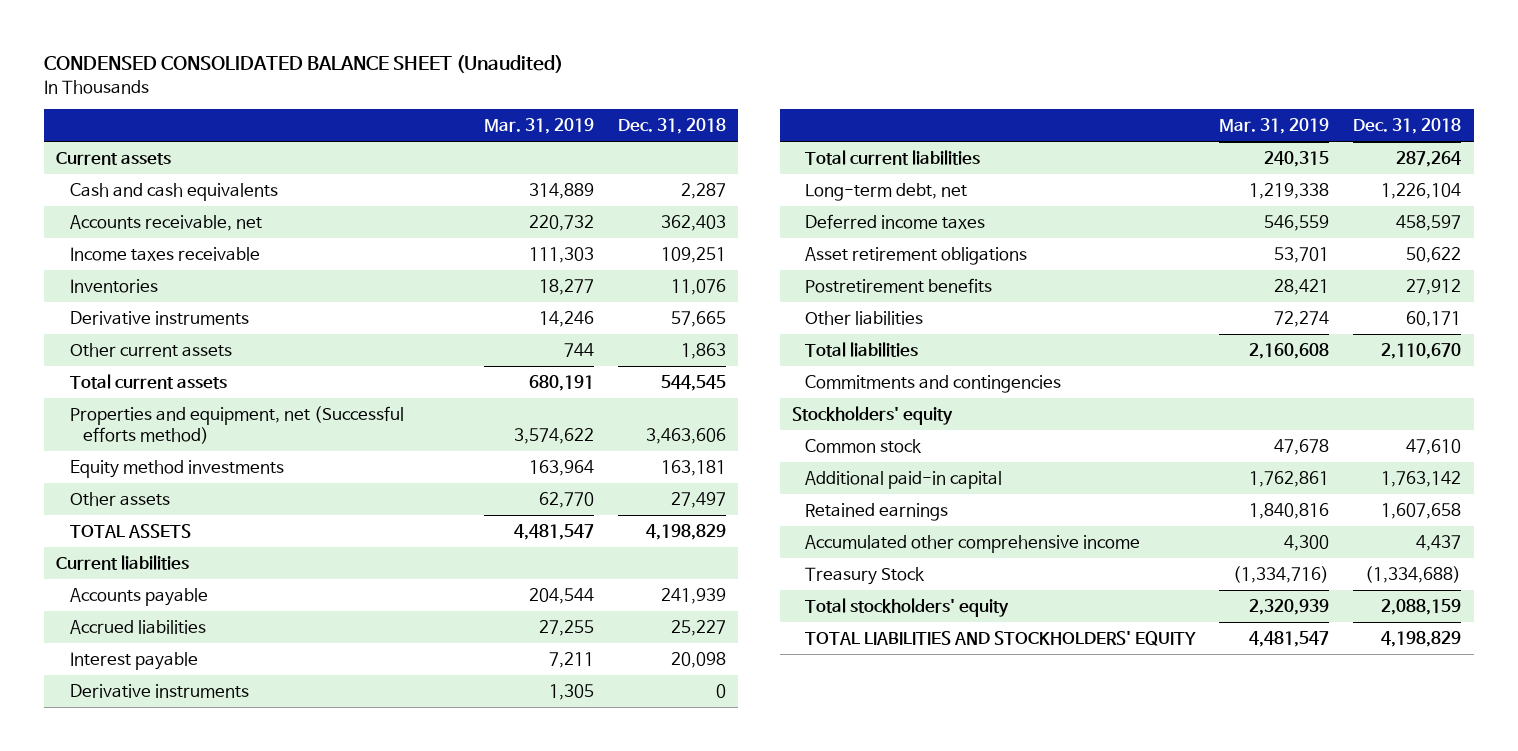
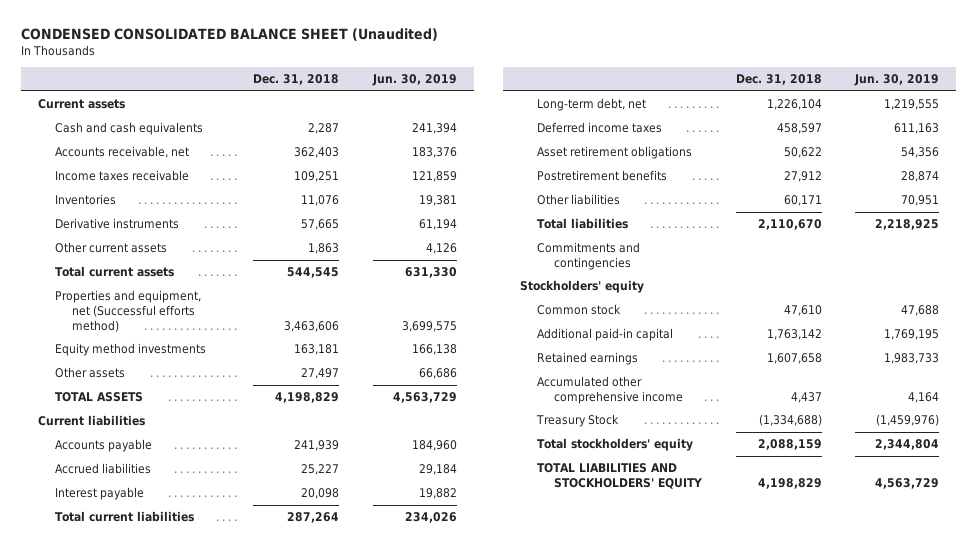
- | Mar. 31, 2019 | Dec. 31, 2018
+ | Dec. 31, 2018 | Jun. 30, 2019
- Derivative instruments | 1,305 | 0

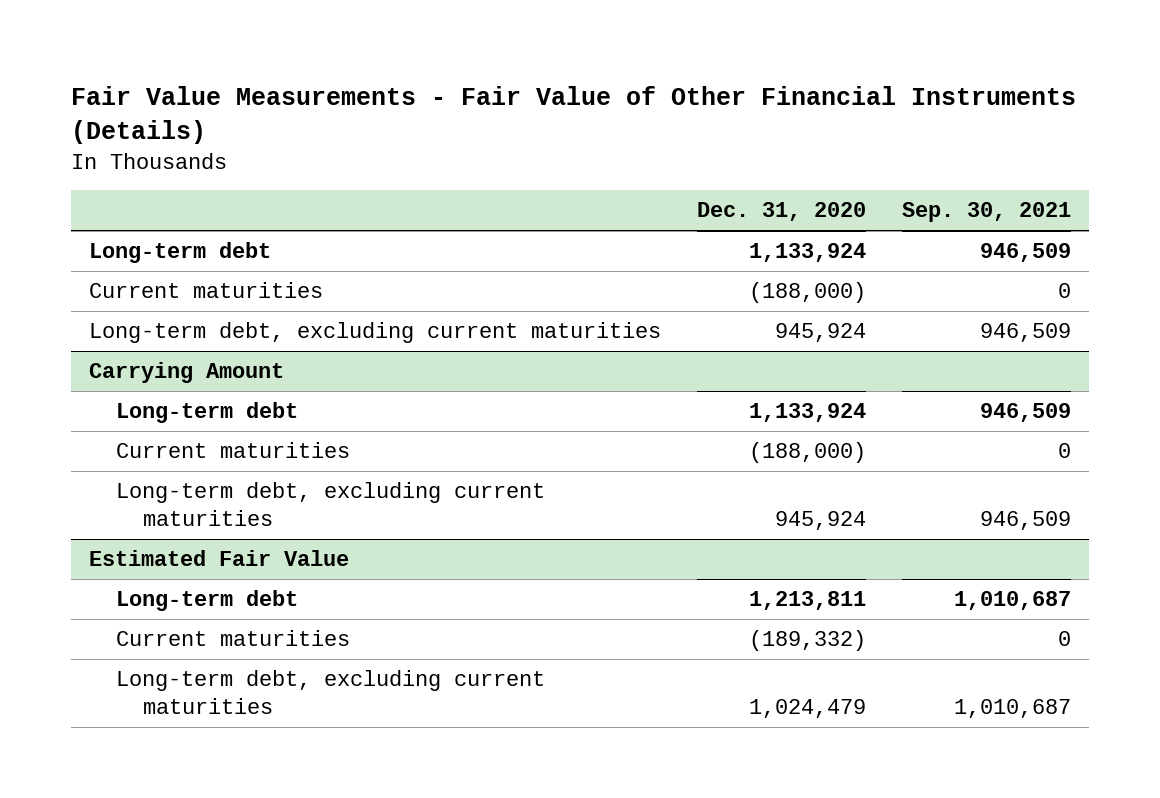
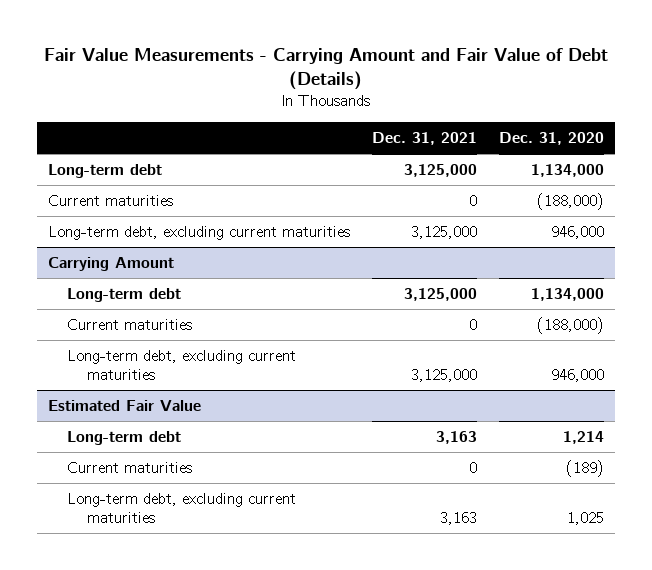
- Fair Value Measurements - Fair Value of Other Financial Instruments (Details)
+ Fair Value Measurements - Carrying Amount and Fair Value of Debt (Details)
- | Dec. 31, 2020 | Sep. 30, 2021
+ | Dec. 31, 2021 | Dec. 31, 2020
- Long-term debt | 1,133,924 | 946,509
+ Long-term debt | 3,125,000 | 1,134,000
- Long-term debt, excluding current maturities | 945,924 | 946,509
+ Long-term debt, excluding current maturities | 3,125,000 | 946,000
@ Carrying Amount
- Long-term debt | 1,133,924 | 946,509
+ Long-term debt | 3,125,000 | 1,134,000
- Long-term debt, excluding current maturities | 945,924 | 946,509
+ Long-term debt, excluding current maturities | 3,125,000 | 946,000
@ Estimated Fair Value
- Long-term debt | 1,213,811 | 1,010,687
- Current maturities | (189,332) | 0
- Long-term debt, excluding current maturities | 1,024,479 | 1,010,687
+ Long-term debt | 3,163 | 1,214
+ Current maturities | 0 | (189)
+ Long-term debt, excluding current maturities | 3,163 | 1,025

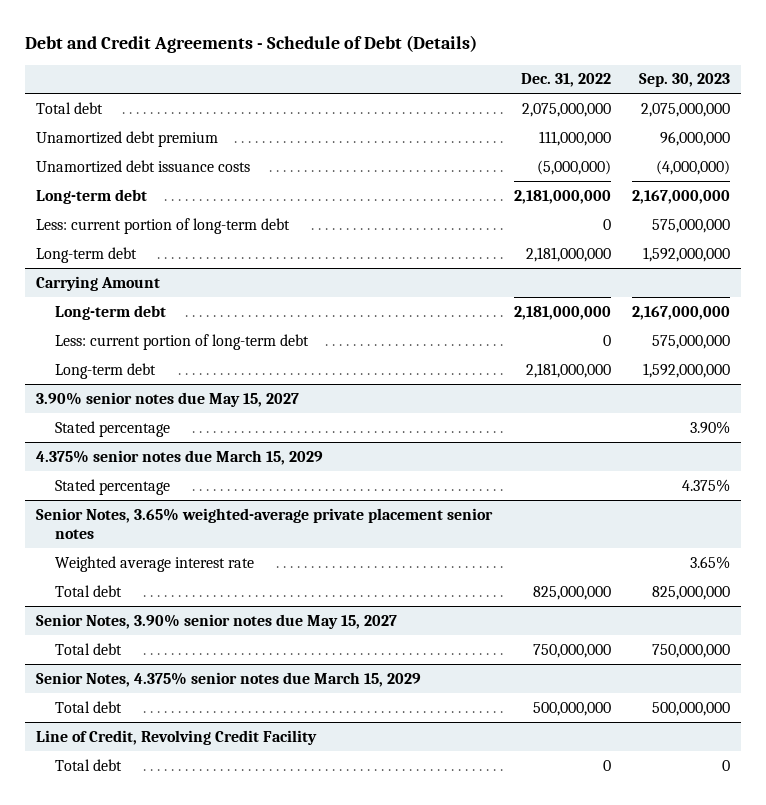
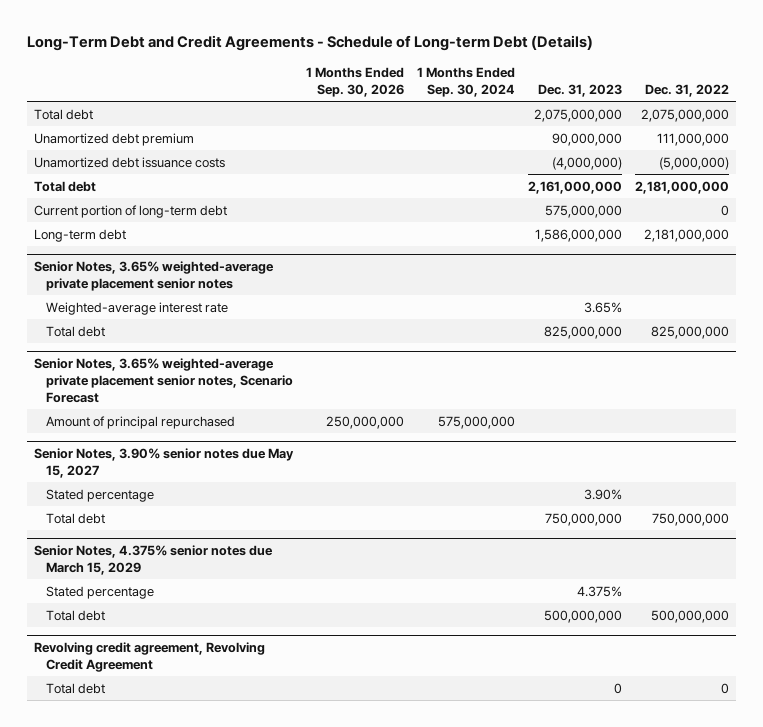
- Debt and Credit Agreements - Schedule of Debt (Details)
+ Long-Term Debt and Credit Agreements - Schedule of Long-term Debt (Details)
- | Dec. 31, 2022 | Sep. 30, 2023
+ | 1 Months Ended Sep. 30, 2026 | 1 Months Ended Sep. 30, 2024 | Dec. 31, 2023 | Dec. 31, 2022
- Long-term debt | 2,181,000,000 | 2,167,000,000
- Less: current portion of long-term debt | 0 | 575,000,000
- Long-term debt | 2,181,000,000 | 1,592,000,000
- Carrying Amount
- Long-term debt | 2,181,000,000 | 2,167,000,000
- Less: current portion of long-term debt | 0 | 575,000,000
+ Total debt | | | 2,161,000,000 | 2,181,000,000
+ Current portion of long-term debt | | | 575,000,000 | 0
- 3.90% senior notes due May 15, 2027
- Stated percentage | | 3.90%
- 4.375% senior notes due March 15, 2029
- Stated percentage | | 4.375%
@ Senior Notes, 3.65% weighted-average private placement senior notes
- Weighted average interest rate | | 3.65%
+ Weighted-average interest rate | | | 3.65% |
+ Senior Notes, 3.65% weighted-average private placement senior notes, Scenario Forecast
+ Amount of principal repurchased | 250,000,000 | 575,000,000 | |
@ Senior Notes, 3.90% senior notes due May 15, 2027
+ Stated percentage | | | 3.90% |
@ Senior Notes, 4.375% senior notes due March 15, 2029
+ Stated percentage | | | 4.375% |
- Line of Credit, Revolving Credit Facility
+ Revolving credit agreement, Revolving Credit Agreement

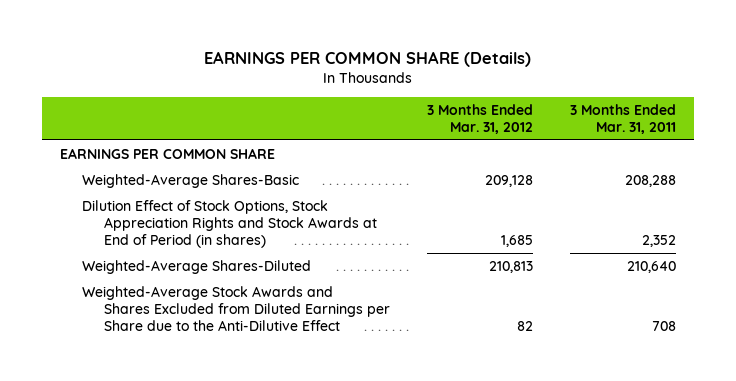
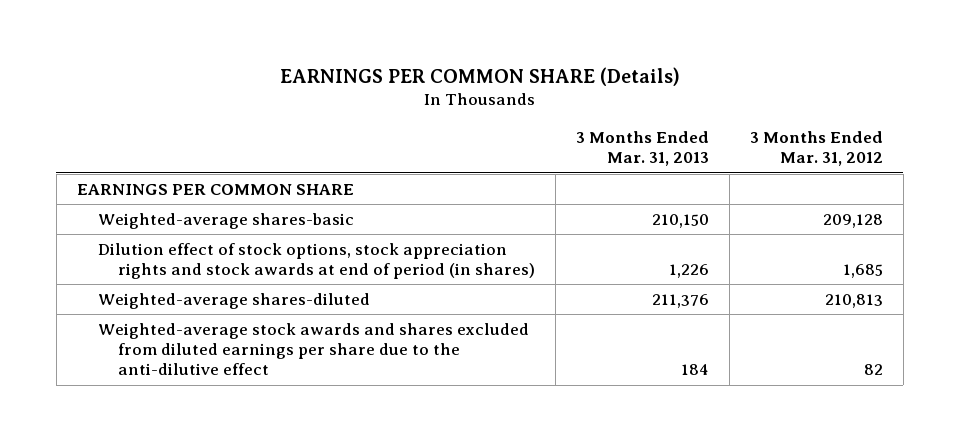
- | 3 Months Ended Mar. 31, 2012 | 3 Months Ended Mar. 31, 2011
+ | 3 Months Ended Mar. 31, 2013 | 3 Months Ended Mar. 31, 2012
- Weighted-Average Shares-Basic | 209,128 | 208,288
- Dilution Effect of Stock Options, Stock Appreciation Rights and Stock Awards at End of Period (in shares) | 1,685 | 2,352
- Weighted-Average Shares-Diluted | 210,813 | 210,640
- Weighted-Average Stock Awards and Shares Excluded from Diluted Earnings per Share due to the Anti-Dilutive Effect | 82 | 708
+ Weighted-average shares-basic | 210,150 | 209,128
+ Dilution effect of stock options, stock appreciation rights and stock awards at end of period (in shares) | 1,226 | 1,685
+ Weighted-average shares-diluted | 211,376 | 210,813
+ Weighted-average stock awards and shares excluded from diluted earnings per share due to the anti-dilutive effect | 184 | 82

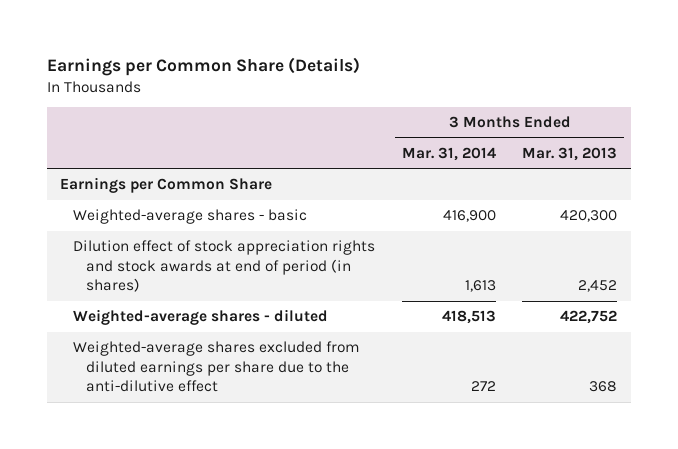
- EARNINGS PER COMMON SHARE (Details)
+ Earnings per Common Share (Details)
- | 3 Months Ended Mar. 31, 2013 | 3 Months Ended Mar. 31, 2012
+ | 3 Months Ended Mar. 31, 2014 | 3 Months Ended Mar. 31, 2013
- EARNINGS PER COMMON SHARE
- Weighted-average shares-basic | 210,150 | 209,128
- Dilution effect of stock options, stock appreciation rights and stock awards at end of period (in shares) | 1,226 | 1,685
- Weighted-average shares-diluted | 211,376 | 210,813
- Weighted-average stock awards and shares excluded from diluted earnings per share due to the anti-dilutive effect | 184 | 82
+ Earnings per Common Share
+ Weighted-average shares - basic | 416,900 | 420,300
+ Dilution effect of stock appreciation rights and stock awards at end of period (in shares) | 1,613 | 2,452
+ Weighted-average shares - diluted | 418,513 | 422,752
+ Weighted-average shares excluded from diluted earnings per share due to the anti-dilutive effect | 272 | 368

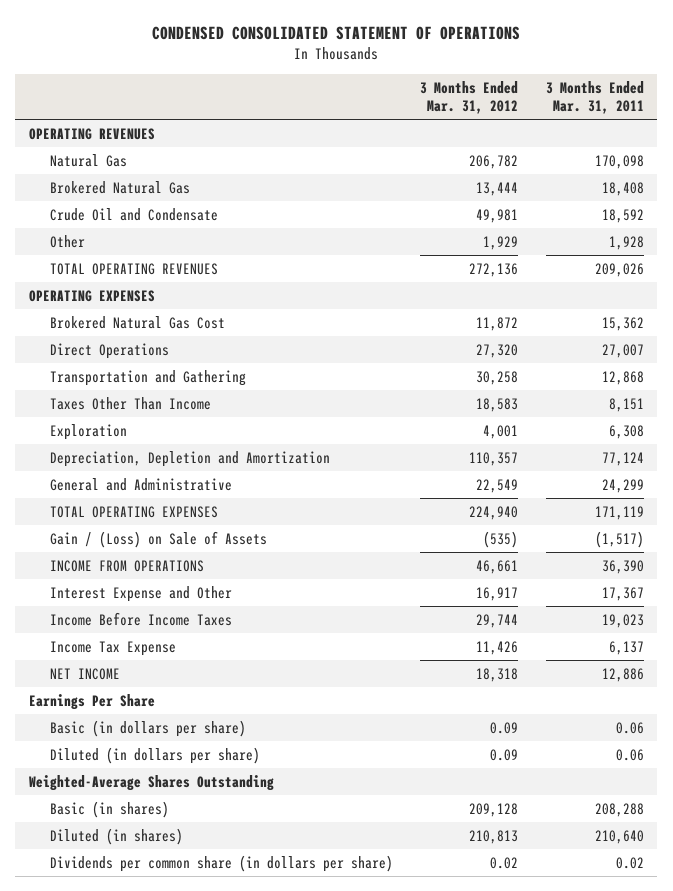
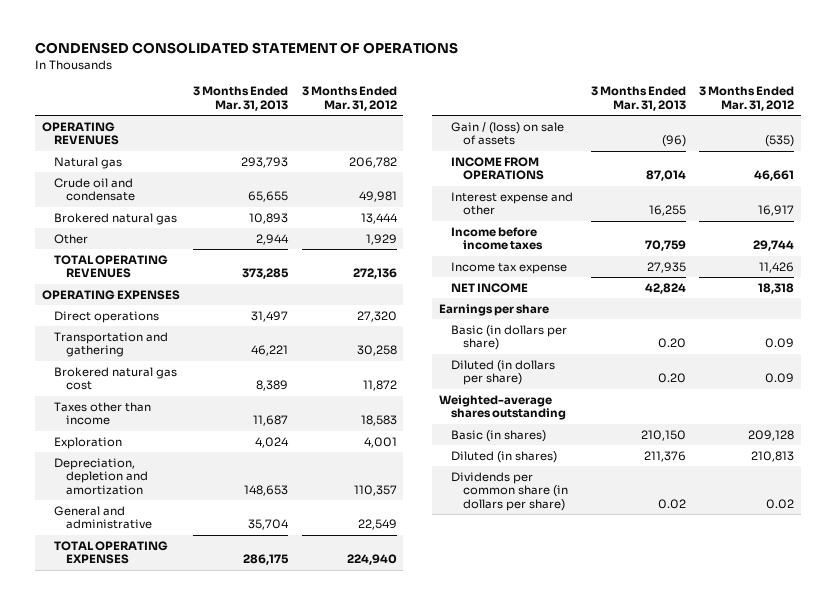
- | 3 Months Ended Mar. 31, 2012 | 3 Months Ended Mar. 31, 2011
+ | 3 Months Ended Mar. 31, 2013 | 3 Months Ended Mar. 31, 2012
- Natural Gas | 206,782 | 170,098
- Brokered Natural Gas | 13,444 | 18,408
- Crude Oil and Condensate | 49,981 | 18,592
+ Natural gas | 293,793 | 206,782
+ Crude oil and condensate | 65,655 | 49,981
+ Brokered natural gas | 10,893 | 13,444
- Brokered Natural Gas Cost | 11,872 | 15,362
- Direct Operations | 27,320 | 27,007
- Transportation and Gathering | 30,258 | 12,868
- Taxes Other Than Income | 18,583 | 8,151
+ Direct operations | 31,497 | 27,320
+ Transportation and gathering | 46,221 | 30,258
+ Brokered natural gas cost | 8,389 | 11,872
+ Taxes other than income | 11,687 | 18,583
- Depreciation, Depletion and Amortization | 110,357 | 77,124
- General and Administrative | 22,549 | 24,299
+ Depreciation, depletion and amortization | 148,653 | 110,357
+ General and administrative | 35,704 | 22,549
- Gain / (Loss) on Sale of Assets | (535) | (1,517)
+ Gain / (loss) on sale of assets | (96) | (535)
- Interest Expense and Other | 16,917 | 17,367
- Income Before Income Taxes | 29,744 | 19,023
- Income Tax Expense | 11,426 | 6,137
+ Interest expense and other | 16,255 | 16,917
+ Income before income taxes | 70,759 | 29,744
+ Income tax expense | 27,935 | 11,426
- Earnings Per Share
+ Earnings per share
- Weighted-Average Shares Outstanding
+ Weighted-average shares outstanding

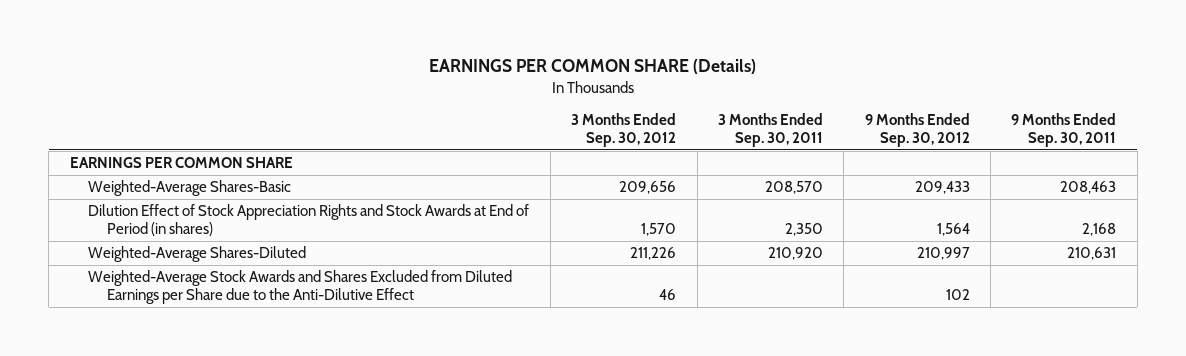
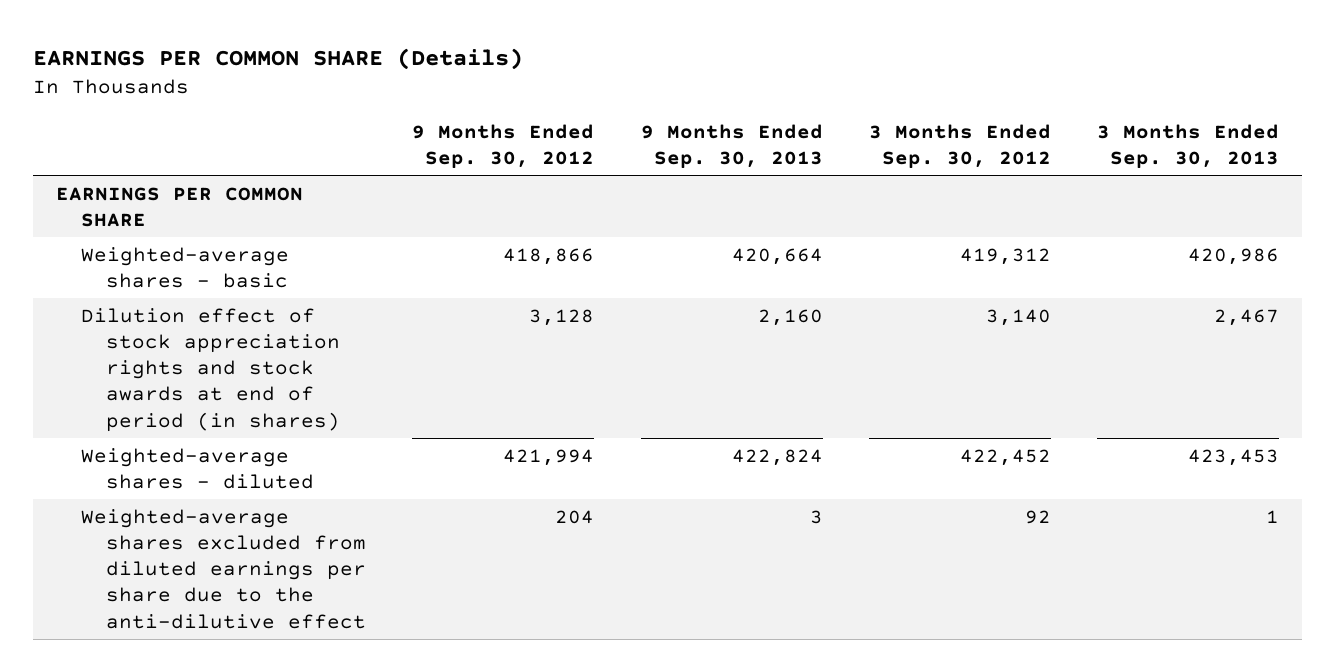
- | 3 Months Ended Sep. 30, 2012 | 3 Months Ended Sep. 30, 2011 | 9 Months Ended Sep. 30, 2012 | 9 Months Ended Sep. 30, 2011
+ | 9 Months Ended Sep. 30, 2012 | 9 Months Ended Sep. 30, 2013 | 3 Months Ended Sep. 30, 2012 | 3 Months Ended Sep. 30, 2013
- Weighted-Average Shares-Basic | 209,656 | 208,570 | 209,433 | 208,463
- Dilution Effect of Stock Appreciation Rights and Stock Awards at End of Period (in shares) | 1,570 | 2,350 | 1,564 | 2,168
- Weighted-Average Shares-Diluted | 211,226 | 210,920 | 210,997 | 210,631
- Weighted-Average Stock Awards and Shares Excluded from Diluted Earnings per Share due to the Anti-Dilutive Effect | 46 | | 102 |
+ Weighted-average shares - basic | 418,866 | 420,664 | 419,312 | 420,986
+ Dilution effect of stock appreciation rights and stock awards at end of period (in shares) | 3,128 | 2,160 | 3,140 | 2,467
+ Weighted-average shares - diluted | 421,994 | 422,824 | 422,452 | 423,453
+ Weighted-average shares excluded from diluted earnings per share due to the anti-dilutive effect | 204 | 3 | 92 | 1

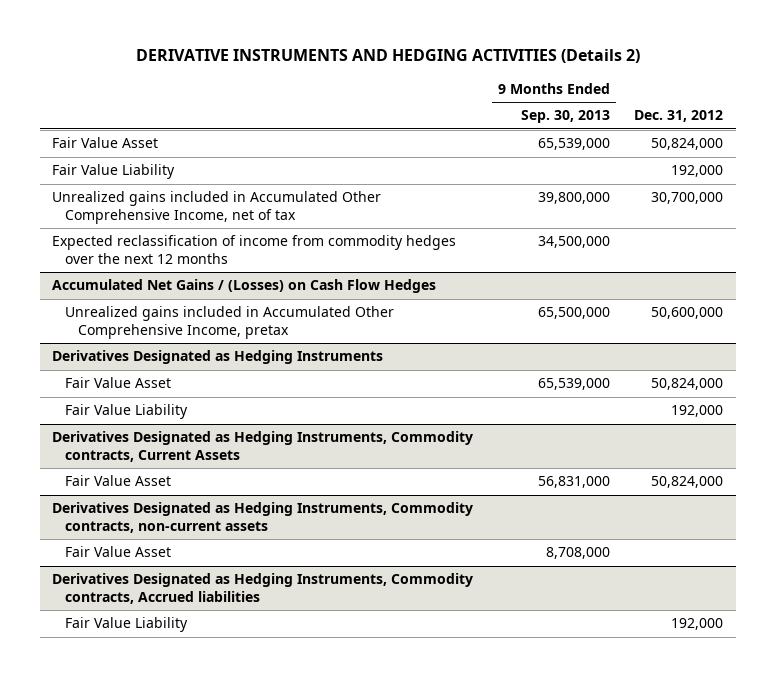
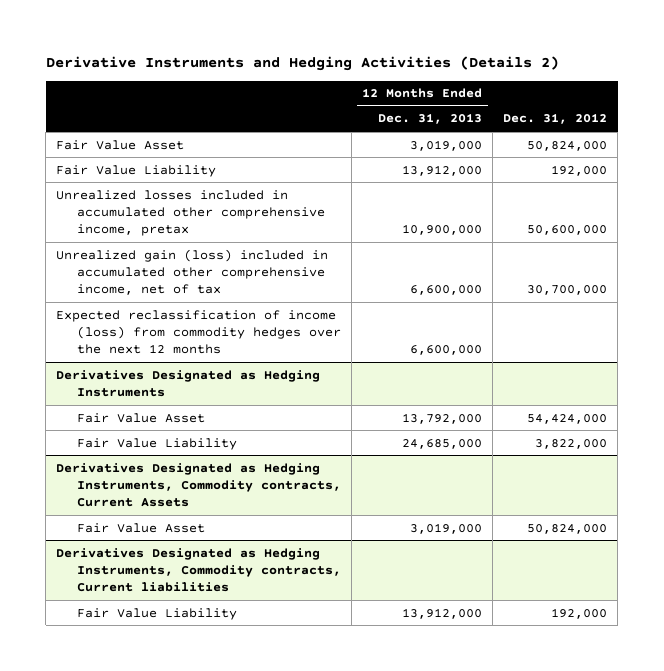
- DERIVATIVE INSTRUMENTS AND HEDGING ACTIVITIES (Details 2)
+ Derivative Instruments and Hedging Activities (Details 2)
- | 9 Months Ended Sep. 30, 2013 | Dec. 31, 2012
+ | 12 Months Ended Dec. 31, 2013 | Dec. 31, 2012
- Unrealized gains included in Accumulated Other Comprehensive Income, net of tax | 39,800,000 | 30,700,000
- Expected reclassification of income from commodity hedges over the next 12 months | 34,500,000 |
- Accumulated Net Gains / (Losses) on Cash Flow Hedges
- Unrealized gains included in Accumulated Other Comprehensive Income, pretax | 65,500,000 | 50,600,000
+ Unrealized losses included in accumulated other comprehensive income, pretax | 10,900,000 | 50,600,000
+ Unrealized gain (loss) included in accumulated other comprehensive income, net of tax | 6,600,000 | 30,700,000
+ Expected reclassification of income (loss) from commodity hedges over the next 12 months | 6,600,000 |
@ Derivatives Designated as Hedging Instruments
- Fair Value Asset | 65,539,000 | 50,824,000
- Fair Value Liability | | 192,000
+ Fair Value Asset | 13,792,000 | 54,424,000
+ Fair Value Liability | 24,685,000 | 3,822,000
- Derivatives Designated as Hedging Instruments, Commodity contracts, non-current assets
- Fair Value Asset | 8,708,000 |
- Derivatives Designated as Hedging Instruments, Commodity contracts, Accrued liabilities
+ Derivatives Designated as Hedging Instruments, Commodity contracts, Current liabilities

